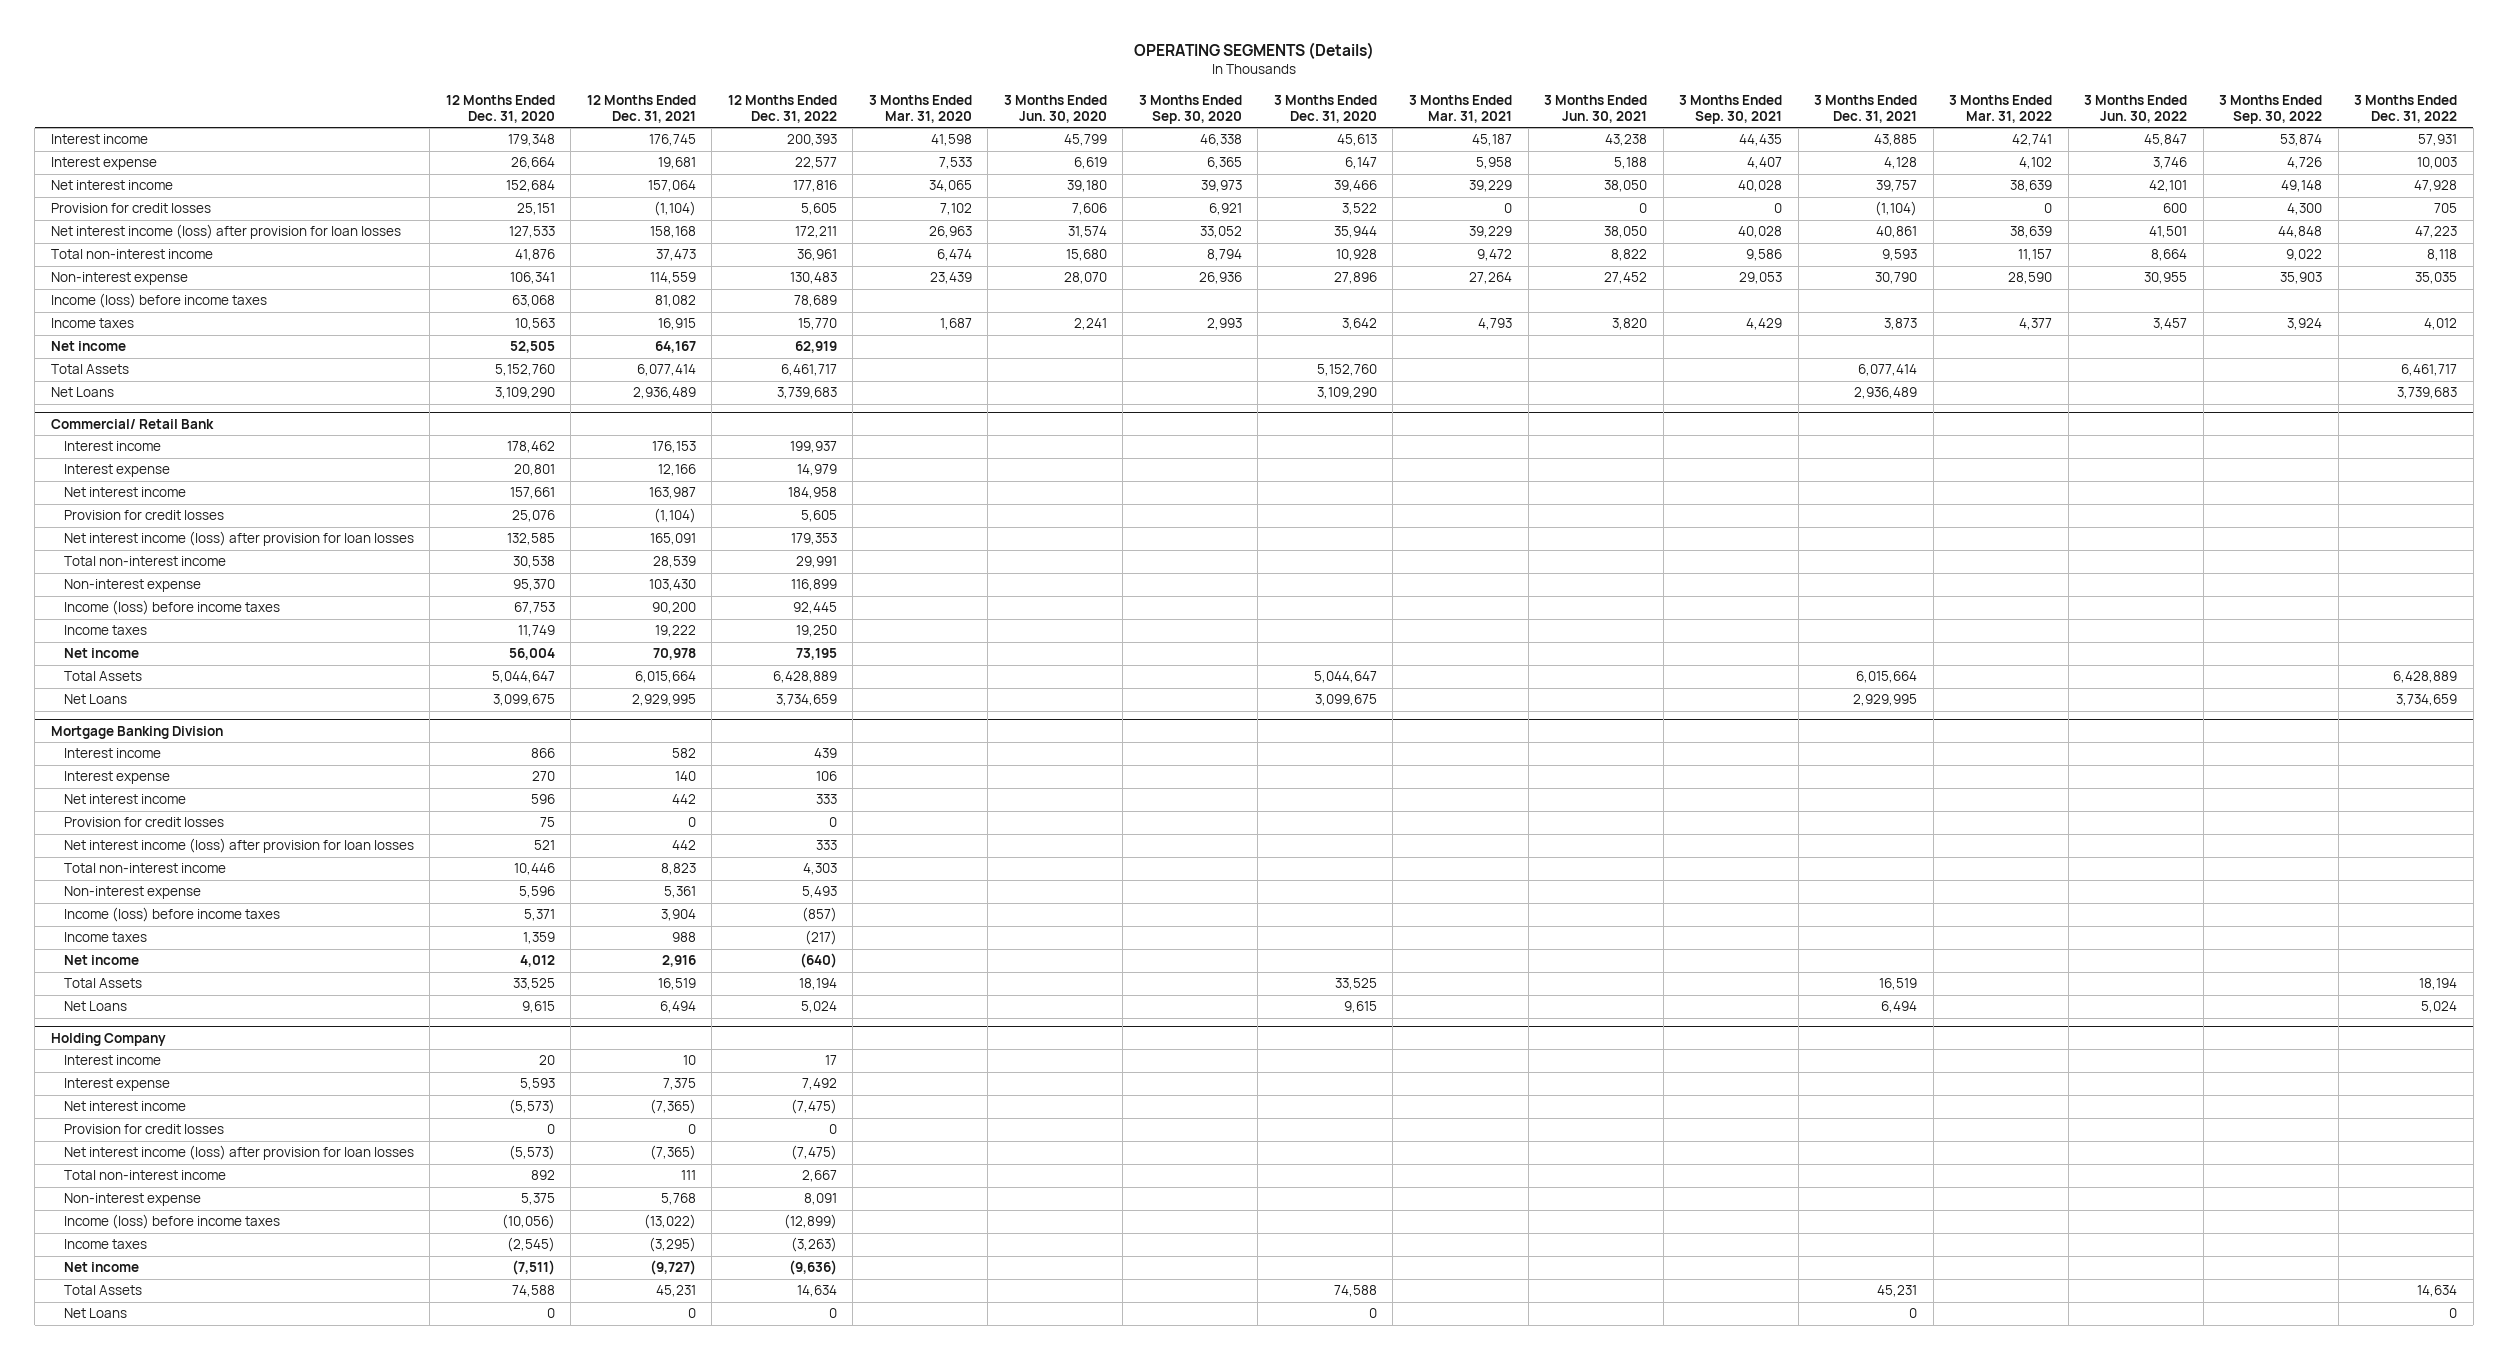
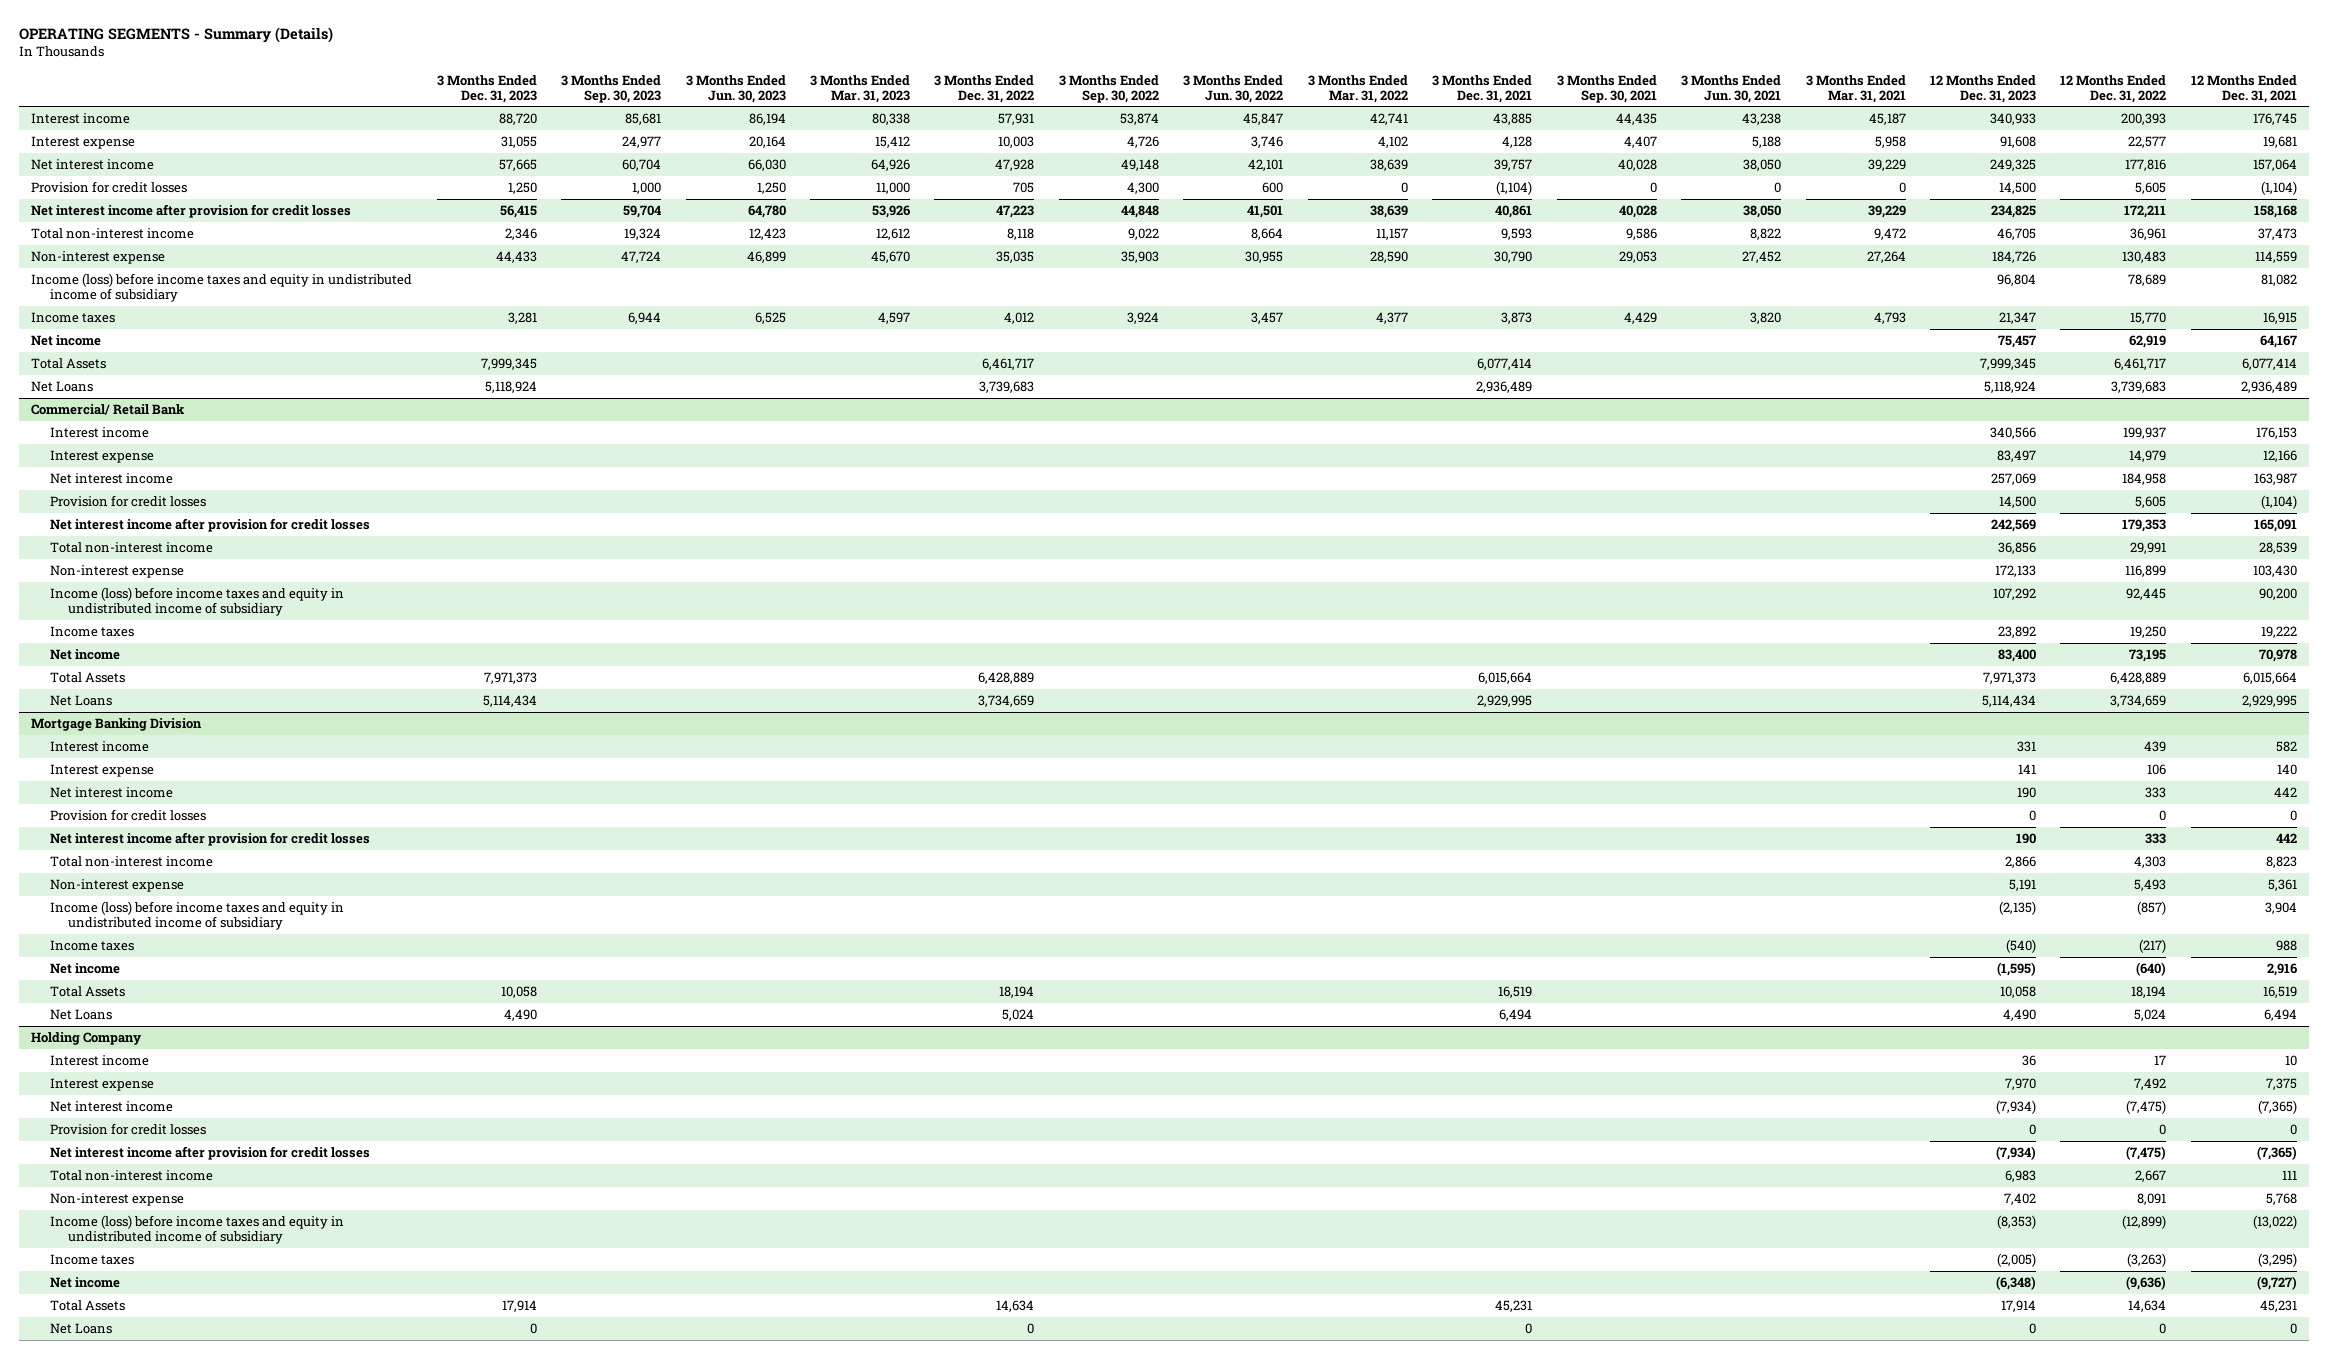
- OPERATING SEGMENTS (Details)
+ OPERATING SEGMENTS - Summary (Details)
- | 12 Months Ended Dec. 31, 2020 | 12 Months Ended Dec. 31, 2021 | 12 Months Ended Dec. 31, 2022 | 3 Months Ended Mar. 31, 2020 | 3 Months Ended Jun. 30, 2020 | 3 Months Ended Sep. 30, 2020 | 3 Months Ended Dec. 31, 2020 | 3 Months Ended Mar. 31, 2021 | 3 Months Ended Jun. 30, 2021 | 3 Months Ended Sep. 30, 2021 | 3 Months Ended Dec. 31, 2021 | 3 Months Ended Mar. 31, 2022 | 3 Months Ended Jun. 30, 2022 | 3 Months Ended Sep. 30, 2022 | 3 Months Ended Dec. 31, 2022
+ | 3 Months Ended Dec. 31, 2023 | 3 Months Ended Sep. 30, 2023 | 3 Months Ended Jun. 30, 2023 | 3 Months Ended Mar. 31, 2023 | 3 Months Ended Dec. 31, 2022 | 3 Months Ended Sep. 30, 2022 | 3 Months Ended Jun. 30, 2022 | 3 Months Ended Mar. 31, 2022 | 3 Months Ended Dec. 31, 2021 | 3 Months Ended Sep. 30, 2021 | 3 Months Ended Jun. 30, 2021 | 3 Months Ended Mar. 31, 2021 | 12 Months Ended Dec. 31, 2023 | 12 Months Ended Dec. 31, 2022 | 12 Months Ended Dec. 31, 2021
- Net interest income (loss) after provision for loan losses | 127,533 | 158,168 | 172,211 | 26,963 | 31,574 | 33,052 | 35,944 | 39,229 | 38,050 | 40,028 | 40,861 | 38,639 | 41,501 | 44,848 | 47,223
+ Net interest income after provision for credit losses | 56,415 | 59,704 | 64,780 | 53,926 | 47,223 | 44,848 | 41,501 | 38,639 | 40,861 | 40,028 | 38,050 | 39,229 | 234,825 | 172,211 | 158,168
- Income (loss) before income taxes | 63,068 | 81,082 | 78,689 | | | | | | | | | | | |
+ Income (loss) before income taxes and equity in undistributed income of subsidiary | | | | | | | | | | | | | 96,804 | 78,689 | 81,082
@ Commercial/ Retail Bank
- Net interest income (loss) after provision for loan losses | 132,585 | 165,091 | 179,353 | | | | | | | | | | | |
+ Net interest income after provision for credit losses | | | | | | | | | | | | | 242,569 | 179,353 | 165,091
- Income (loss) before income taxes | 67,753 | 90,200 | 92,445 | | | | | | | | | | | |
+ Income (loss) before income taxes and equity in undistributed income of subsidiary | | | | | | | | | | | | | 107,292 | 92,445 | 90,200
@ Mortgage Banking Division
- Net interest income (loss) after provision for loan losses | 521 | 442 | 333 | | | | | | | | | | | |
+ Net interest income after provision for credit losses | | | | | | | | | | | | | 190 | 333 | 442
- Income (loss) before income taxes | 5,371 | 3,904 | (857) | | | | | | | | | | | |
+ Income (loss) before income taxes and equity in undistributed income of subsidiary | | | | | | | | | | | | | (2,135) | (857) | 3,904
@ Holding Company
- Net interest income (loss) after provision for loan losses | (5,573) | (7,365) | (7,475) | | | | | | | | | | | |
+ Net interest income after provision for credit losses | | | | | | | | | | | | | (7,934) | (7,475) | (7,365)
- Income (loss) before income taxes | (10,056) | (13,022) | (12,899) | | | | | | | | | | | |
+ Income (loss) before income taxes and equity in undistributed income of subsidiary | | | | | | | | | | | | | (8,353) | (12,899) | (13,022)

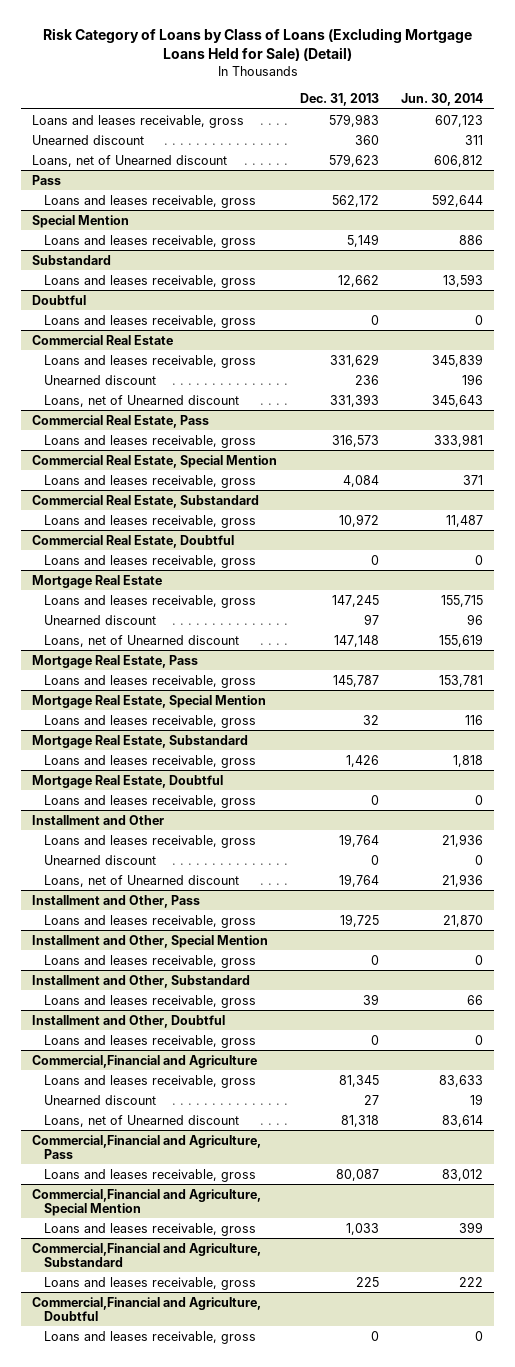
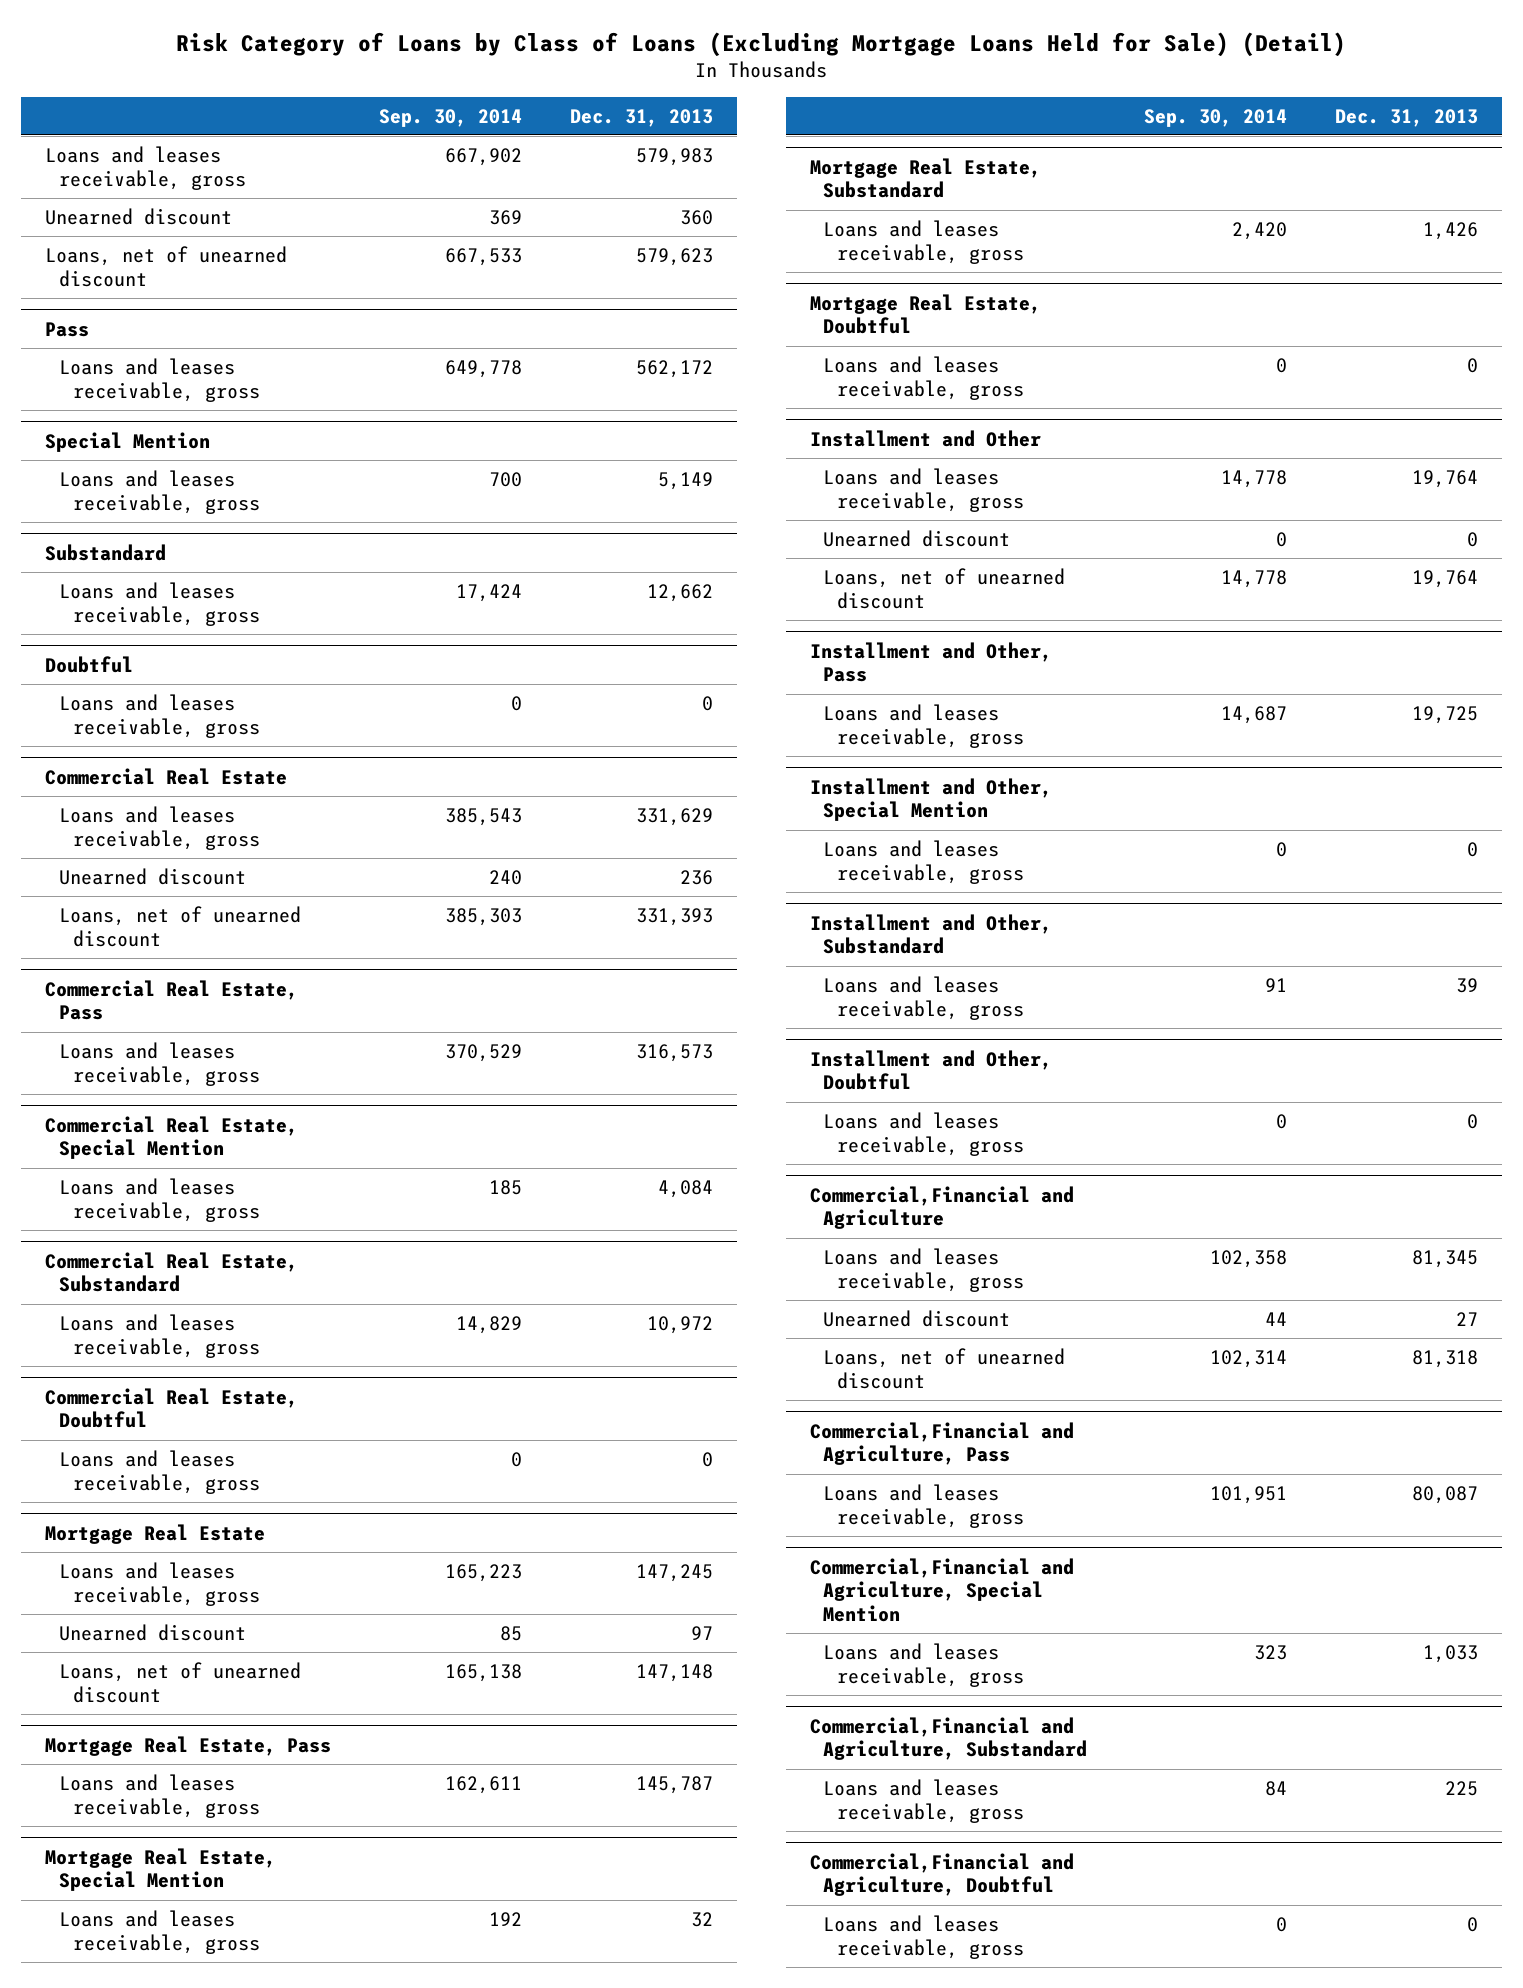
- | Dec. 31, 2013 | Jun. 30, 2014
+ | Sep. 30, 2014 | Dec. 31, 2013
- Loans, net of Unearned discount | 579,623 | 606,812
+ Loans, net of unearned discount | 667,533 | 579,623
@ Commercial Real Estate
- Loans, net of Unearned discount | 331,393 | 345,643
+ Loans, net of unearned discount | 385,303 | 331,393
@ Mortgage Real Estate
- Loans, net of Unearned discount | 147,148 | 155,619
+ Loans, net of unearned discount | 165,138 | 147,148
@ Installment and Other
- Loans, net of Unearned discount | 19,764 | 21,936
+ Loans, net of unearned discount | 14,778 | 19,764
@ Commercial,Financial and Agriculture
- Loans, net of Unearned discount | 81,318 | 83,614
+ Loans, net of unearned discount | 102,314 | 81,318

